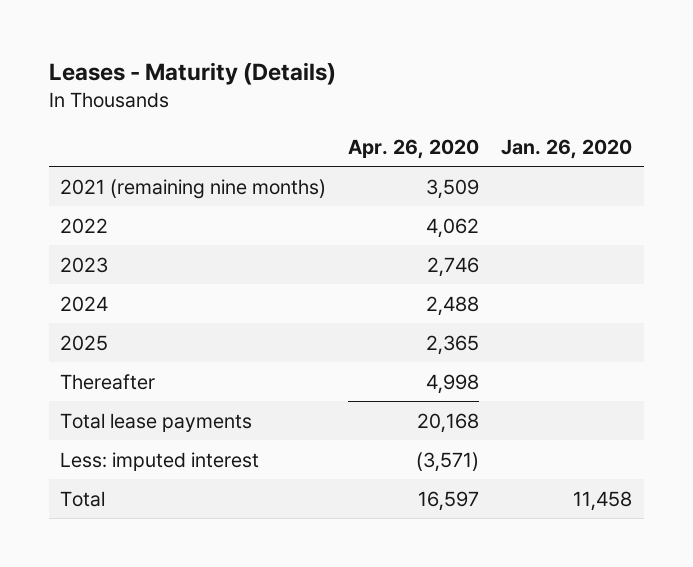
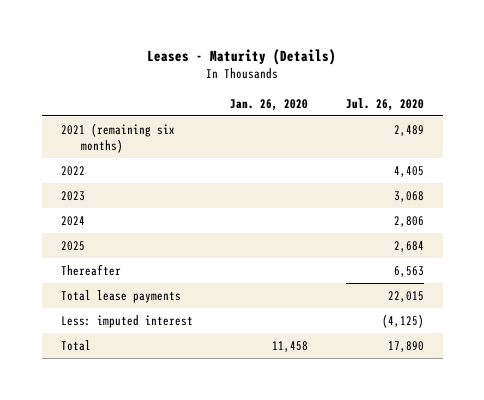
- | Apr. 26, 2020 | Jan. 26, 2020
+ | Jan. 26, 2020 | Jul. 26, 2020
- 2021 (remaining nine months) | 3,509 |
+ 2021 (remaining six months) | | 2,489

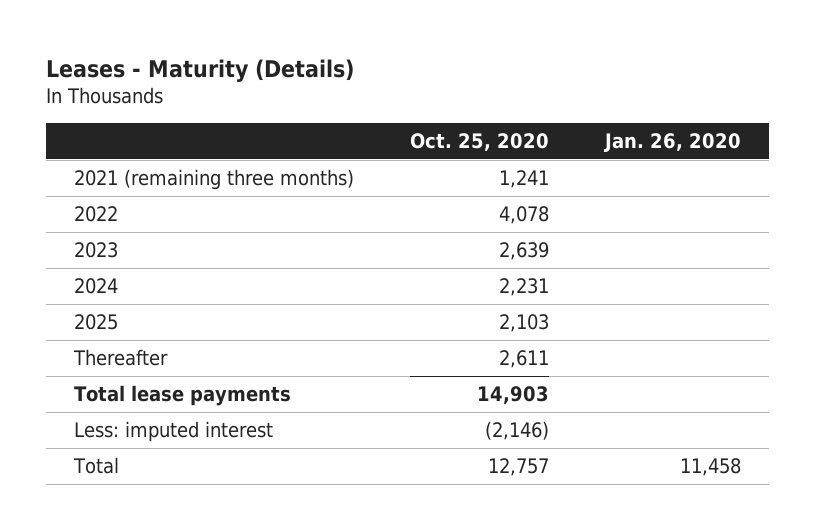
- | Jan. 26, 2020 | Jul. 26, 2020
+ | Oct. 25, 2020 | Jan. 26, 2020
- 2021 (remaining six months) | | 2,489
+ 2021 (remaining three months) | 1,241 |

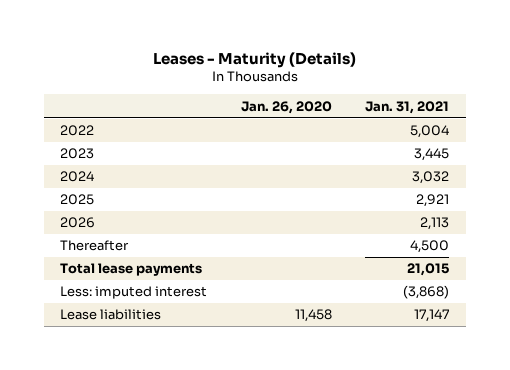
- | Oct. 25, 2020 | Jan. 26, 2020
+ | Jan. 26, 2020 | Jan. 31, 2021
- 2021 (remaining three months) | 1,241 |
+ 2026 | | 2,113
- Total | 12,757 | 11,458
+ Lease liabilities | 11,458 | 17,147

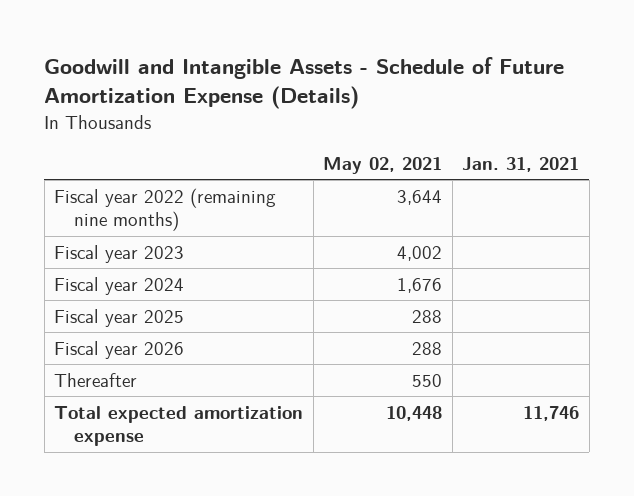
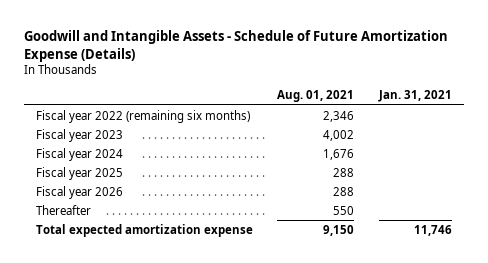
- | May 02, 2021 | Jan. 31, 2021
+ | Aug. 01, 2021 | Jan. 31, 2021
- Fiscal year 2022 (remaining nine months) | 3,644 |
+ Fiscal year 2022 (remaining six months) | 2,346 |

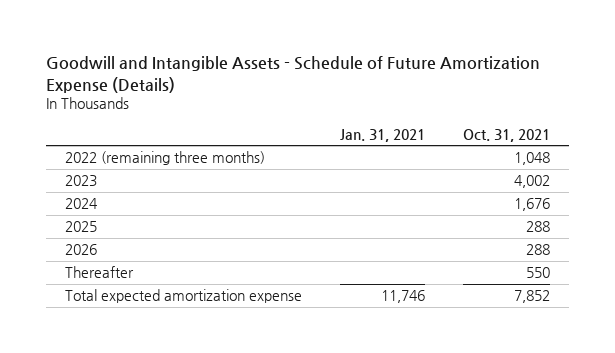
- | Aug. 01, 2021 | Jan. 31, 2021
+ | Jan. 31, 2021 | Oct. 31, 2021
- Fiscal year 2022 (remaining six months) | 2,346 |
- Fiscal year 2023 | 4,002 |
- Fiscal year 2024 | 1,676 |
- Fiscal year 2025 | 288 |
- Fiscal year 2026 | 288 |
+ 2022 (remaining three months) | | 1,048
+ 2023 | | 4,002
+ 2024 | | 1,676
+ 2025 | | 288
+ 2026 | | 288

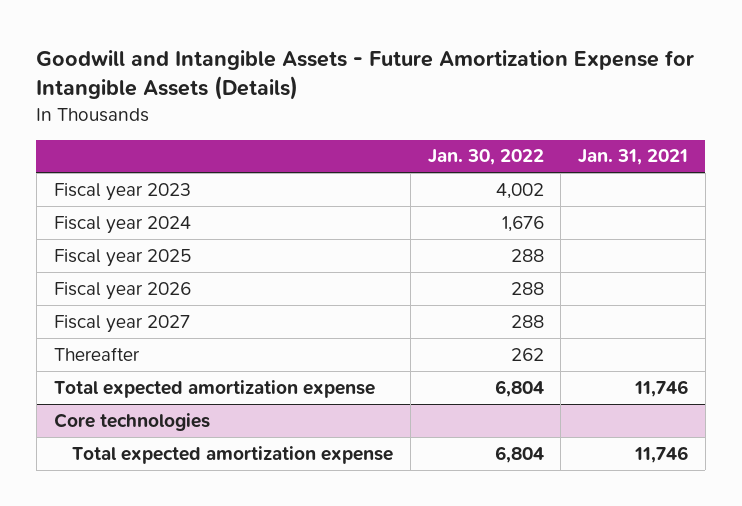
- Goodwill and Intangible Assets - Schedule of Future Amortization Expense (Details)
+ Goodwill and Intangible Assets - Future Amortization Expense for Intangible Assets (Details)
- | Jan. 31, 2021 | Oct. 31, 2021
+ | Jan. 30, 2022 | Jan. 31, 2021
- 2022 (remaining three months) | | 1,048
- 2023 | | 4,002
- 2024 | | 1,676
- 2025 | | 288
- 2026 | | 288
+ Fiscal year 2023 | 4,002 |
+ Fiscal year 2024 | 1,676 |
+ Fiscal year 2025 | 288 |
+ Fiscal year 2026 | 288 |
+ Fiscal year 2027 | 288 |
+ Core technologies
+ Total expected amortization expense | 6,804 | 11,746

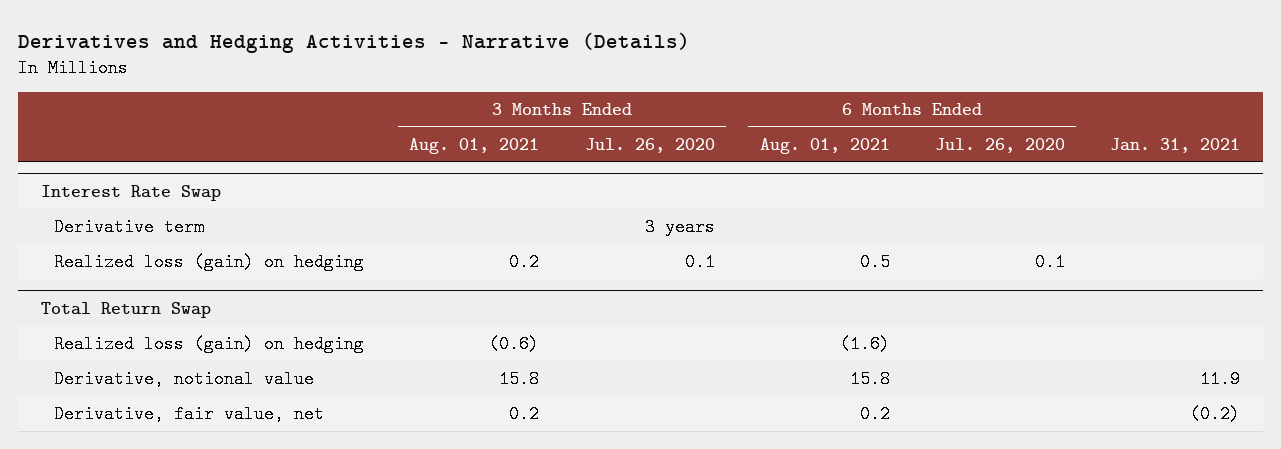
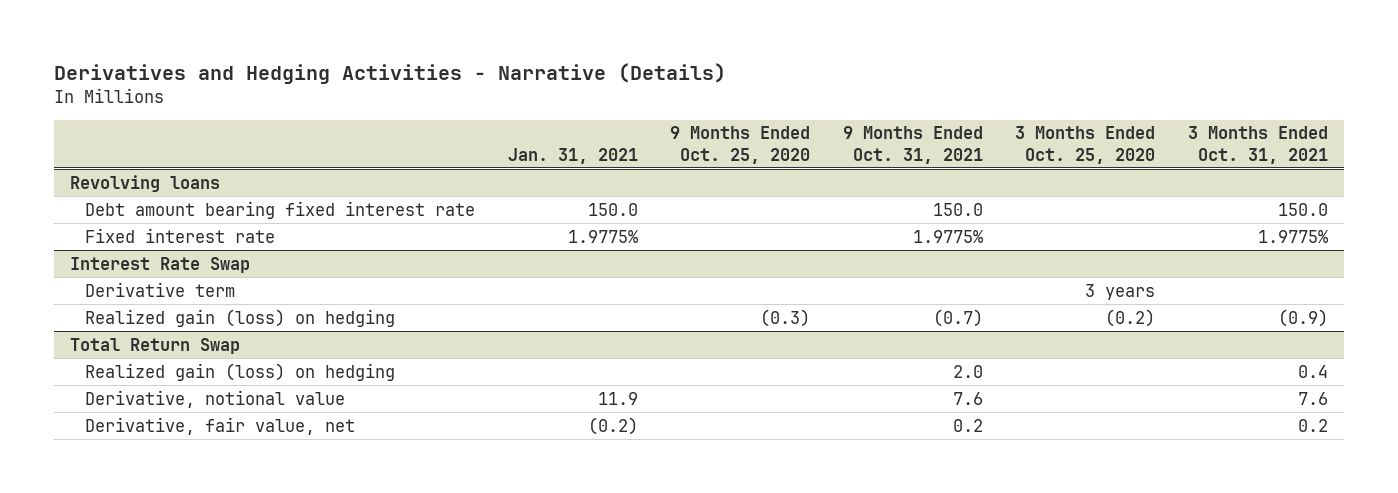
- | 3 Months Ended Aug. 01, 2021 | 3 Months Ended Jul. 26, 2020 | 6 Months Ended Aug. 01, 2021 | 6 Months Ended Jul. 26, 2020 | Jan. 31, 2021
+ | Jan. 31, 2021 | 9 Months Ended Oct. 25, 2020 | 9 Months Ended Oct. 31, 2021 | 3 Months Ended Oct. 25, 2020 | 3 Months Ended Oct. 31, 2021
+ Revolving loans
+ Debt amount bearing fixed interest rate | 150.0 | | 150.0 | | 150.0
+ Fixed interest rate | 1.9775% | | 1.9775% | | 1.9775%
@ Interest Rate Swap
- Realized loss (gain) on hedging | 0.2 | 0.1 | 0.5 | 0.1 |
+ Realized gain (loss) on hedging | | (0.3) | (0.7) | (0.2) | (0.9)
@ Total Return Swap
- Realized loss (gain) on hedging | (0.6) | | (1.6) | |
+ Realized gain (loss) on hedging | | | 2.0 | | 0.4

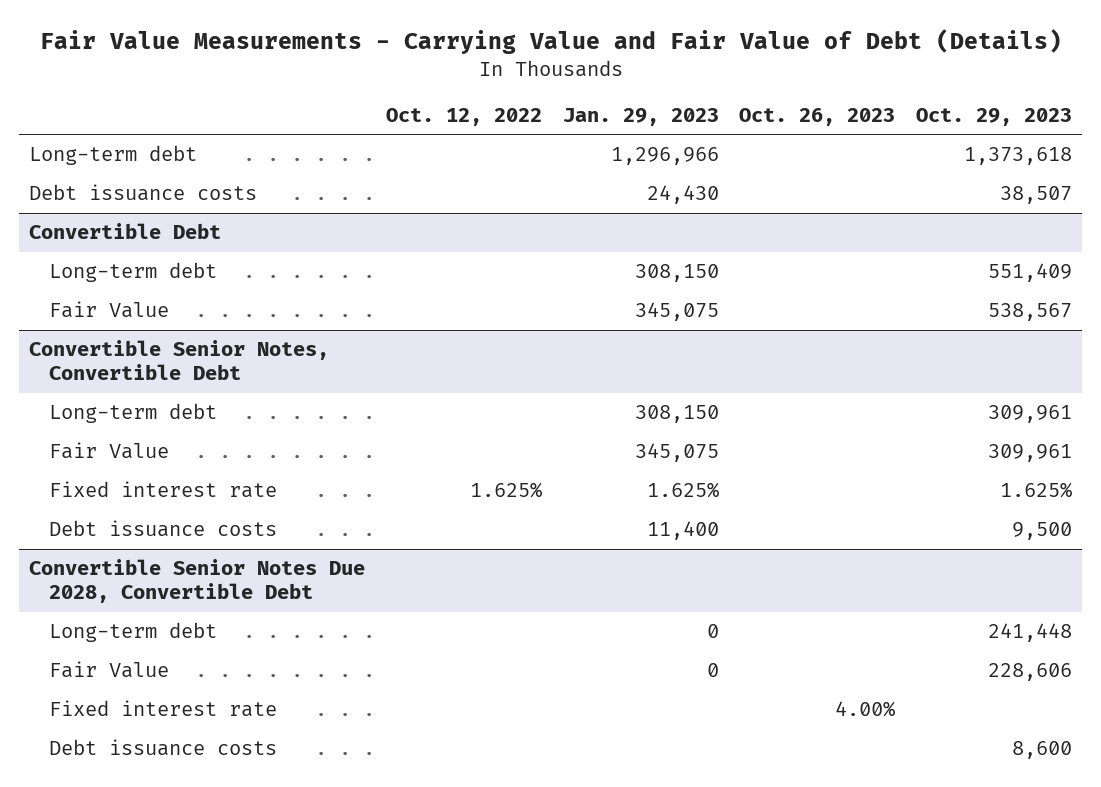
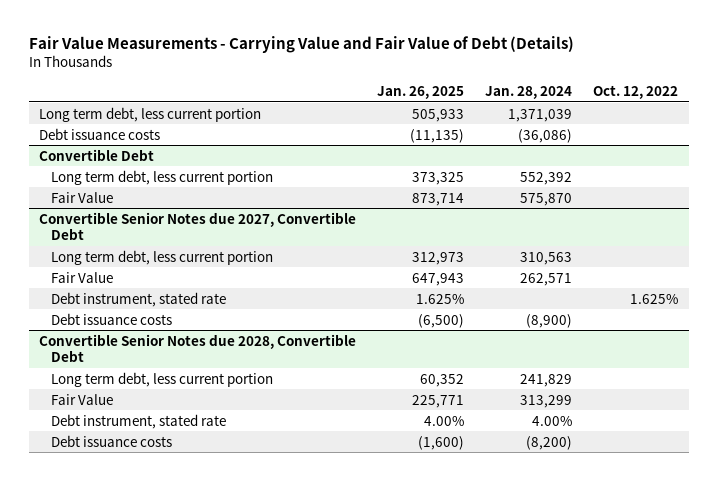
- | Oct. 12, 2022 | Jan. 29, 2023 | Oct. 26, 2023 | Oct. 29, 2023
+ | Jan. 26, 2025 | Jan. 28, 2024 | Oct. 12, 2022
- Long-term debt | | 1,296,966 | | 1,373,618
+ Long term debt, less current portion | 505,933 | 1,371,039 |
@ Convertible Debt
- Long-term debt | | 308,150 | | 551,409
+ Long term debt, less current portion | 373,325 | 552,392 |
- Convertible Senior Notes, Convertible Debt
- Long-term debt | | 308,150 | | 309,961
+ Convertible Senior Notes due 2027, Convertible Debt
+ Long term debt, less current portion | 312,973 | 310,563 |
- Fixed interest rate | 1.625% | 1.625% | | 1.625%
+ Debt instrument, stated rate | 1.625% | | 1.625%
- Convertible Senior Notes Due 2028, Convertible Debt
- Long-term debt | | 0 | | 241,448
+ Convertible Senior Notes due 2028, Convertible Debt
+ Long term debt, less current portion | 60,352 | 241,829 |
- Fixed interest rate | | | 4.00% |
+ Debt instrument, stated rate | 4.00% | 4.00% |

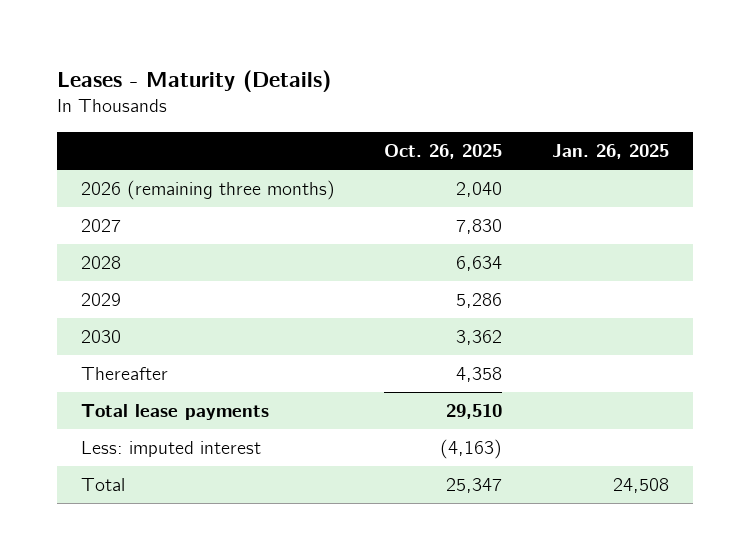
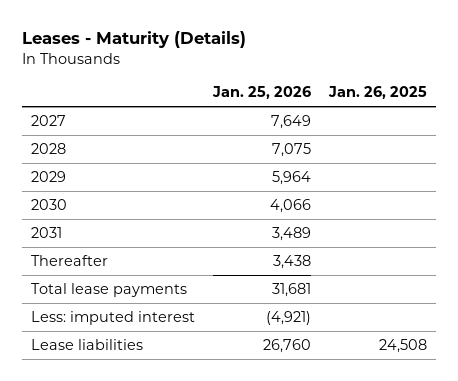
- | Oct. 26, 2025 | Jan. 26, 2025
+ | Jan. 25, 2026 | Jan. 26, 2025
- 2026 (remaining three months) | 2,040 |
+ 2031 | 3,489 |
- Total | 25,347 | 24,508
+ Lease liabilities | 26,760 | 24,508

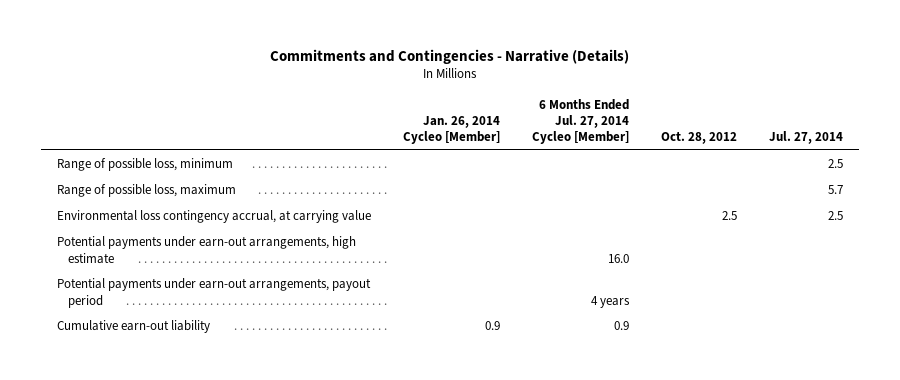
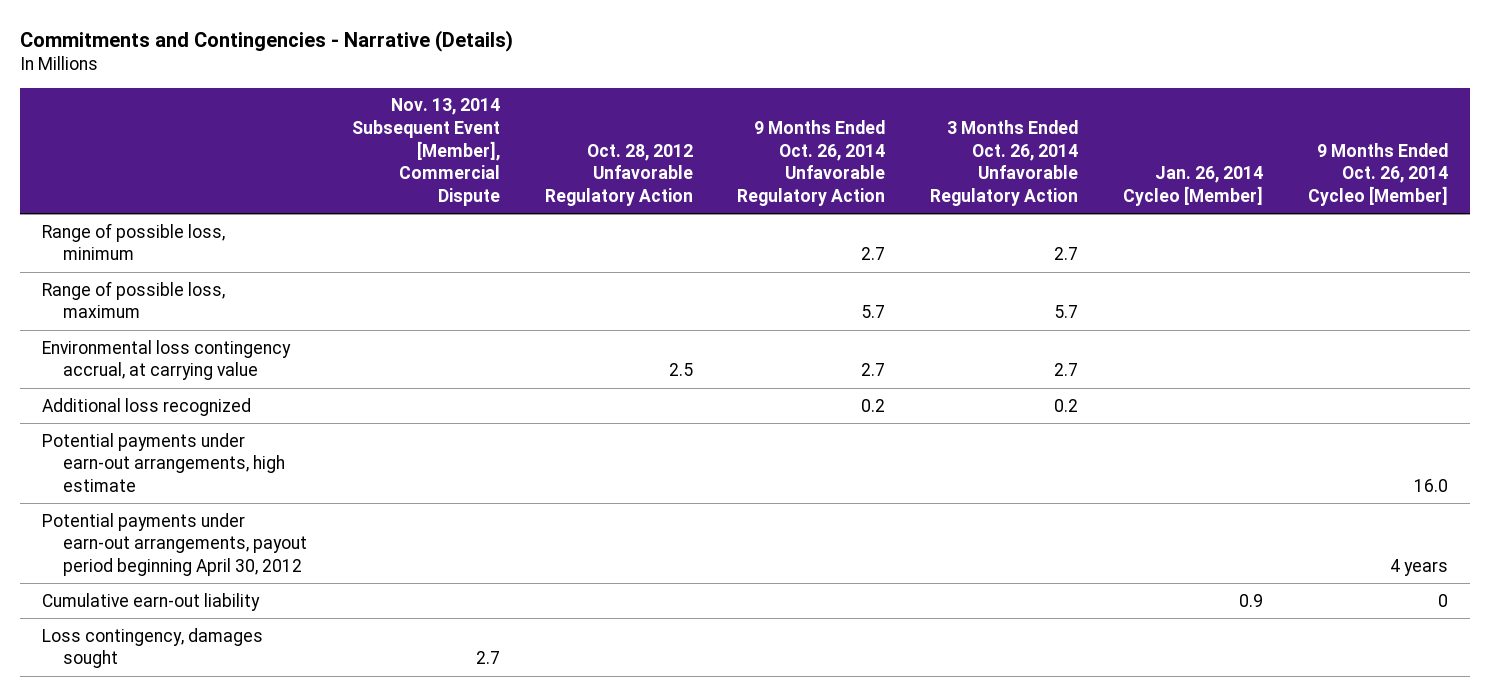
- | Jan. 26, 2014 Cycleo [Member] | 6 Months Ended Jul. 27, 2014 Cycleo [Member] | Oct. 28, 2012 | Jul. 27, 2014
+ | Nov. 13, 2014 Subsequent Event [Member], Commercial Dispute | Oct. 28, 2012 Unfavorable Regulatory Action | 9 Months Ended Oct. 26, 2014 Unfavorable Regulatory Action | 3 Months Ended Oct. 26, 2014 Unfavorable Regulatory Action | Jan. 26, 2014 Cycleo [Member] | 9 Months Ended Oct. 26, 2014 Cycleo [Member]
+ Additional loss recognized | | | 0.2 | 0.2 | |
- Potential payments under earn-out arrangements, payout period | | 4 years | |
+ Potential payments under earn-out arrangements, payout period beginning April 30, 2012 | | | | | | 4 years
+ Loss contingency, damages sought | 2.7 | | | | |

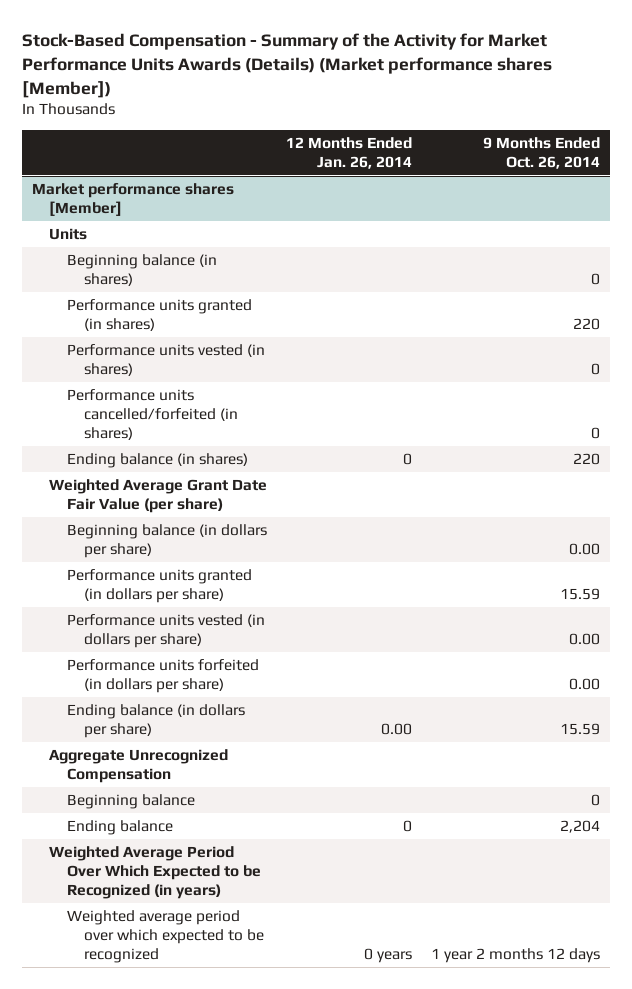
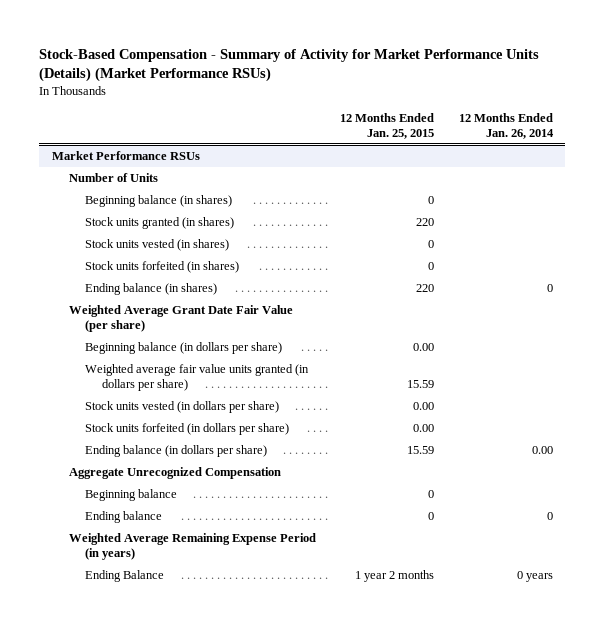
- Stock-Based Compensation - Summary of the Activity for Market Performance Units Awards (Details) (Market performance shares [Member])
+ Stock-Based Compensation - Summary of Activity for Market Performance Units (Details) (Market Performance RSUs)
- | 12 Months Ended Jan. 26, 2014 | 9 Months Ended Oct. 26, 2014
+ | 12 Months Ended Jan. 25, 2015 | 12 Months Ended Jan. 26, 2014
- Market performance shares [Member]
- Units
+ Market Performance RSUs
+ Number of Units
- Performance units granted (in shares) | | 220
- Performance units vested (in shares) | | 0
- Performance units cancelled/forfeited (in shares) | | 0
+ Stock units granted (in shares) | 220 |
+ Stock units vested (in shares) | 0 |
+ Stock units forfeited (in shares) | 0 |
- Performance units granted (in dollars per share) | | 15.59
- Performance units vested (in dollars per share) | | 0.00
- Performance units forfeited (in dollars per share) | | 0.00
+ Weighted average fair value units granted (in dollars per share) | 15.59 |
+ Stock units vested (in dollars per share) | 0.00 |
+ Stock units forfeited (in dollars per share) | 0.00 |
- Weighted Average Period Over Which Expected to be Recognized (in years)
- Weighted average period over which expected to be recognized | 0 years | 1 year 2 months 12 days
+ Weighted Average Remaining Expense Period (in years)
+ Ending Balance | 1 year 2 months | 0 years

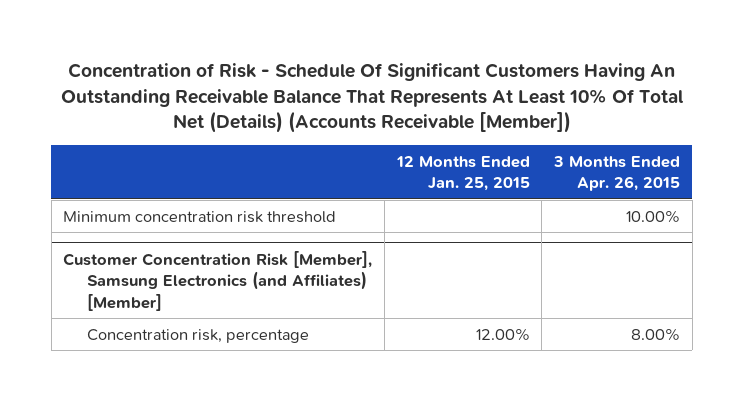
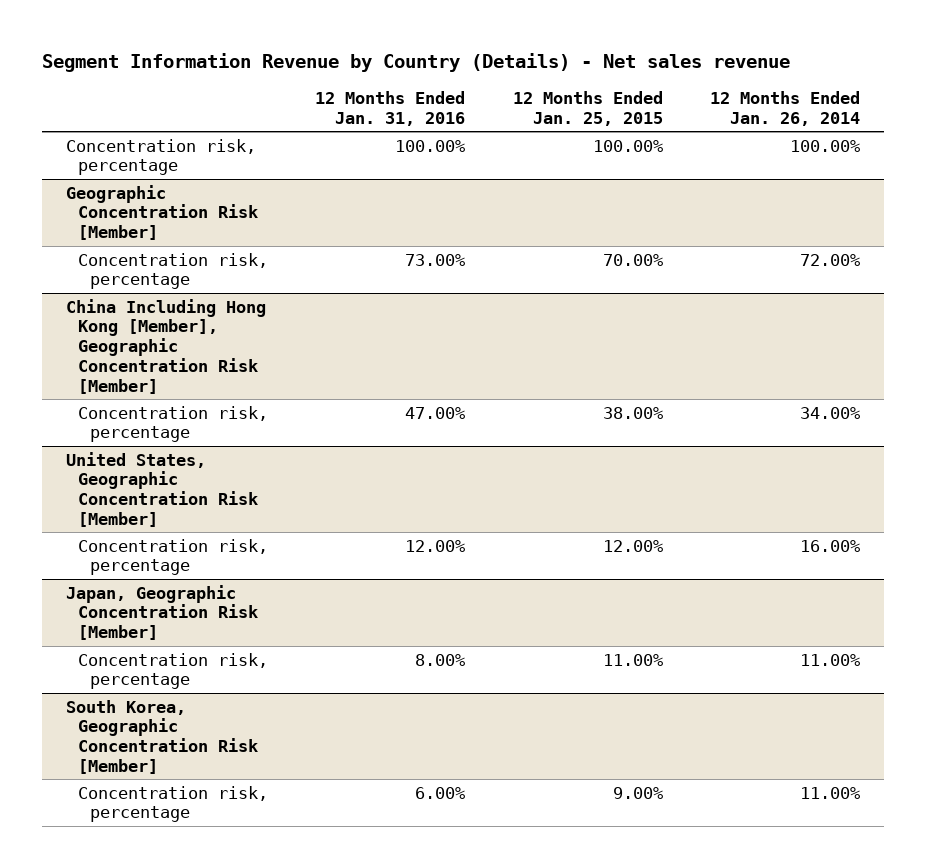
- Concentration of Risk - Schedule Of Significant Customers Having An Outstanding Receivable Balance That Represents At Least 10% Of Total Net (Details) (Accounts Receivable [Member])
+ Segment Information Revenue by Country (Details) - Net sales revenue
- | 12 Months Ended Jan. 25, 2015 | 3 Months Ended Apr. 26, 2015
+ | 12 Months Ended Jan. 31, 2016 | 12 Months Ended Jan. 25, 2015 | 12 Months Ended Jan. 26, 2014
- Minimum concentration risk threshold | | 10.00%
- Customer Concentration Risk [Member], Samsung Electronics (and Affiliates) [Member]
+ Concentration risk, percentage | 100.00% | 100.00% | 100.00%
+ Geographic Concentration Risk [Member]
+ Concentration risk, percentage | 73.00% | 70.00% | 72.00%
+ China Including Hong Kong [Member], Geographic Concentration Risk [Member]
+ Concentration risk, percentage | 47.00% | 38.00% | 34.00%
+ United States, Geographic Concentration Risk [Member]
+ Japan, Geographic Concentration Risk [Member]
+ Concentration risk, percentage | 8.00% | 11.00% | 11.00%
+ South Korea, Geographic Concentration Risk [Member]
+ Concentration risk, percentage | 6.00% | 9.00% | 11.00%

